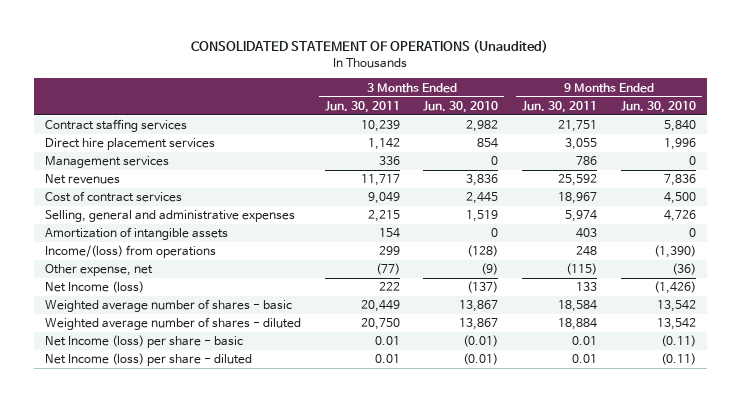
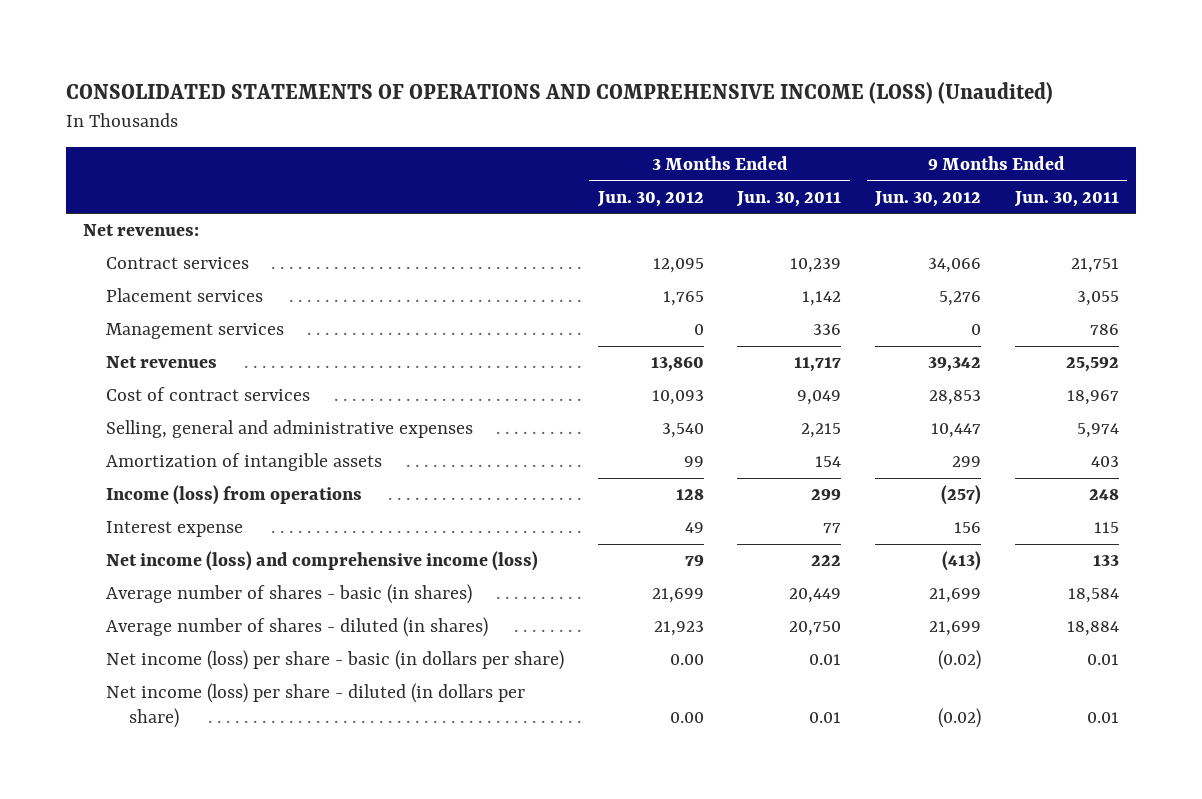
- CONSOLIDATED STATEMENT OF OPERATIONS (Unaudited)
+ CONSOLIDATED STATEMENTS OF OPERATIONS AND COMPREHENSIVE INCOME (LOSS) (Unaudited)
- | 3 Months Ended Jun. 30, 2011 | 3 Months Ended Jun. 30, 2010 | 9 Months Ended Jun. 30, 2011 | 9 Months Ended Jun. 30, 2010
+ | 3 Months Ended Jun. 30, 2012 | 3 Months Ended Jun. 30, 2011 | 9 Months Ended Jun. 30, 2012 | 9 Months Ended Jun. 30, 2011
- Contract staffing services | 10,239 | 2,982 | 21,751 | 5,840
- Direct hire placement services | 1,142 | 854 | 3,055 | 1,996
+ Net revenues:
+ Contract services | 12,095 | 10,239 | 34,066 | 21,751
+ Placement services | 1,765 | 1,142 | 5,276 | 3,055
- Income/(loss) from operations | 299 | (128) | 248 | (1,390)
- Other expense, net | (77) | (9) | (115) | (36)
- Net Income (loss) | 222 | (137) | 133 | (1,426)
- Weighted average number of shares - basic | 20,449 | 13,867 | 18,584 | 13,542
- Weighted average number of shares - diluted | 20,750 | 13,867 | 18,884 | 13,542
- Net Income (loss) per share - basic | 0.01 | (0.01) | 0.01 | (0.11)
- Net Income (loss) per share - diluted | 0.01 | (0.01) | 0.01 | (0.11)
+ Income (loss) from operations | 128 | 299 | (257) | 248
+ Interest expense | 49 | 77 | 156 | 115
+ Net income (loss) and comprehensive income (loss) | 79 | 222 | (413) | 133
+ Average number of shares - basic (in shares) | 21,699 | 20,449 | 21,699 | 18,584
+ Average number of shares - diluted (in shares) | 21,923 | 20,750 | 21,699 | 18,884
+ Net income (loss) per share - basic (in dollars per share) | 0.00 | 0.01 | (0.02) | 0.01
+ Net income (loss) per share - diluted (in dollars per share) | 0.00 | 0.01 | (0.02) | 0.01

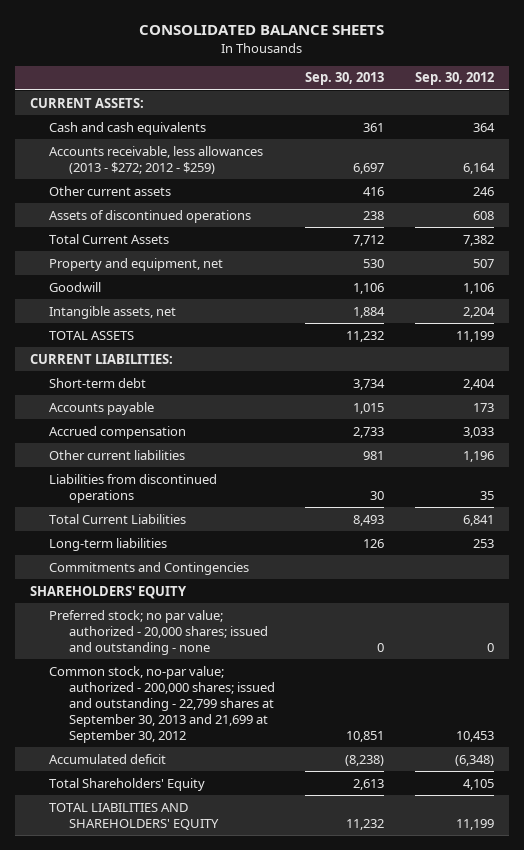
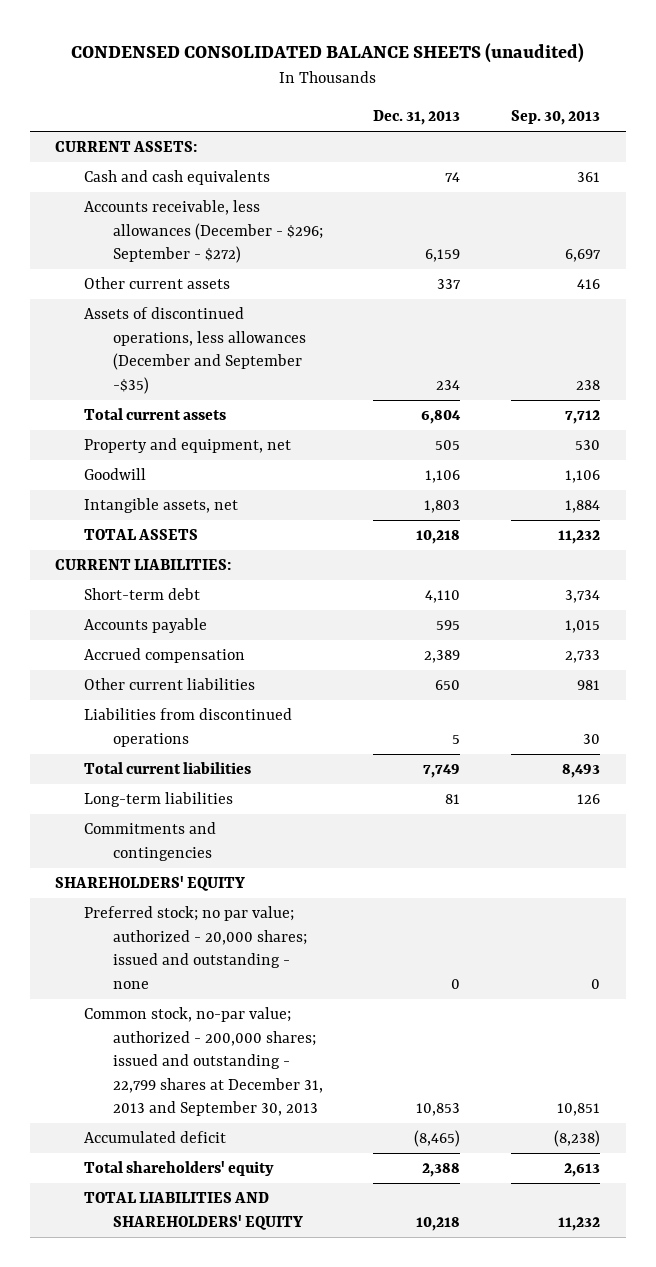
- CONSOLIDATED BALANCE SHEETS
+ CONDENSED CONSOLIDATED BALANCE SHEETS (unaudited)
- | Sep. 30, 2013 | Sep. 30, 2012
+ | Dec. 31, 2013 | Sep. 30, 2013
- Accounts receivable, less allowances (2013 - $272; 2012 - $259) | 6,697 | 6,164
+ Accounts receivable, less allowances (December - $296; September - $272) | 6,159 | 6,697
- Assets of discontinued operations | 238 | 608
- Total Current Assets | 7,712 | 7,382
+ Assets of discontinued operations, less allowances (December and September -$35) | 234 | 238
+ Total current assets | 6,804 | 7,712
- Total Current Liabilities | 8,493 | 6,841
+ Total current liabilities | 7,749 | 8,493
- Commitments and Contingencies
+ Commitments and contingencies
- Common stock, no-par value; authorized - 200,000 shares; issued and outstanding - 22,799 shares at September 30, 2013 and 21,699 at September 30, 2012 | 10,851 | 10,453
+ Common stock, no-par value; authorized - 200,000 shares; issued and outstanding - 22,799 shares at December 31, 2013 and September 30, 2013 | 10,853 | 10,851
- Total Shareholders' Equity | 2,613 | 4,105
+ Total shareholders' equity | 2,388 | 2,613

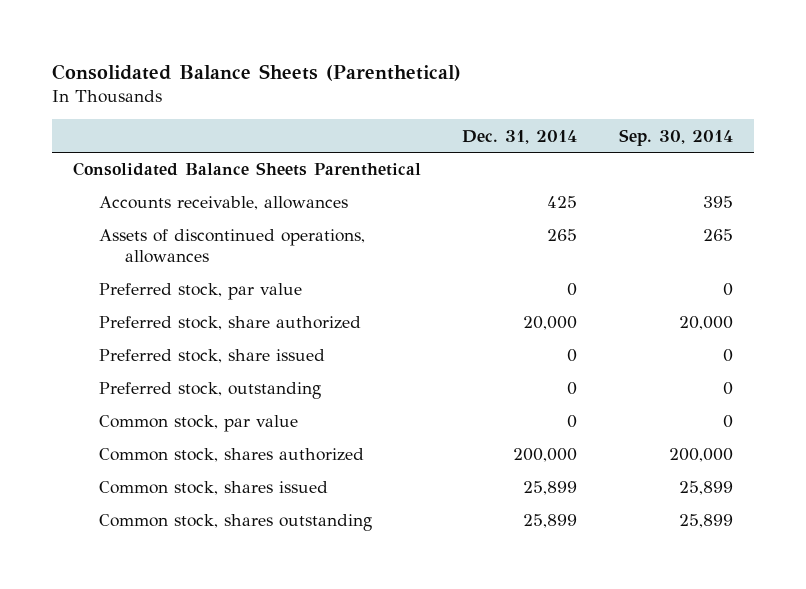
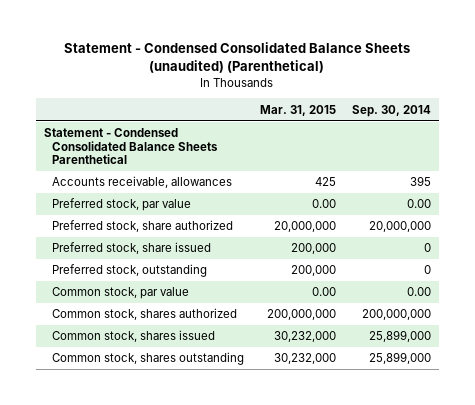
- Consolidated Balance Sheets (Parenthetical)
+ Statement - Condensed Consolidated Balance Sheets (unaudited) (Parenthetical)
- | Dec. 31, 2014 | Sep. 30, 2014
+ | Mar. 31, 2015 | Sep. 30, 2014
- Consolidated Balance Sheets Parenthetical
+ Statement - Condensed Consolidated Balance Sheets Parenthetical
- Assets of discontinued operations, allowances | 265 | 265
- Preferred stock, par value | 0 | 0
- Preferred stock, share authorized | 20,000 | 20,000
+ Preferred stock, par value | 0.00 | 0.00
+ Preferred stock, share authorized | 20,000,000 | 20,000,000
- Common stock, par value | 0 | 0
- Common stock, shares authorized | 200,000 | 200,000
- Common stock, shares issued | 25,899 | 25,899
- Common stock, shares outstanding | 25,899 | 25,899
+ Common stock, par value | 0.00 | 0.00
+ Common stock, shares authorized | 200,000,000 | 200,000,000
+ Common stock, shares issued | 30,232,000 | 25,899,000
+ Common stock, shares outstanding | 30,232,000 | 25,899,000

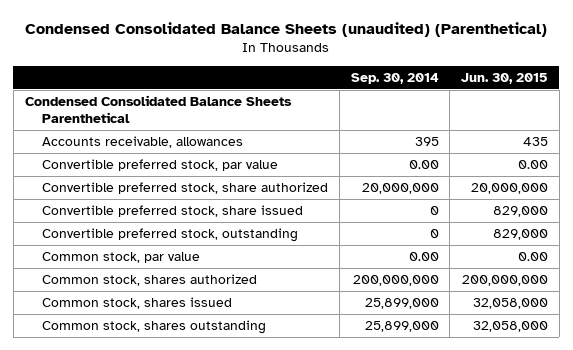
- Statement - Condensed Consolidated Balance Sheets (unaudited) (Parenthetical)
+ Condensed Consolidated Balance Sheets (unaudited) (Parenthetical)
- | Mar. 31, 2015 | Sep. 30, 2014
+ | Sep. 30, 2014 | Jun. 30, 2015
- Statement - Condensed Consolidated Balance Sheets Parenthetical
+ Condensed Consolidated Balance Sheets Parenthetical
- Preferred stock, par value | 0.00 | 0.00
- Preferred stock, share authorized | 20,000,000 | 20,000,000
- Preferred stock, share issued | 200,000 | 0
- Preferred stock, outstanding | 200,000 | 0
+ Convertible preferred stock, par value | 0.00 | 0.00
+ Convertible preferred stock, share authorized | 20,000,000 | 20,000,000
+ Convertible preferred stock, share issued | 0 | 829,000
+ Convertible preferred stock, outstanding | 0 | 829,000

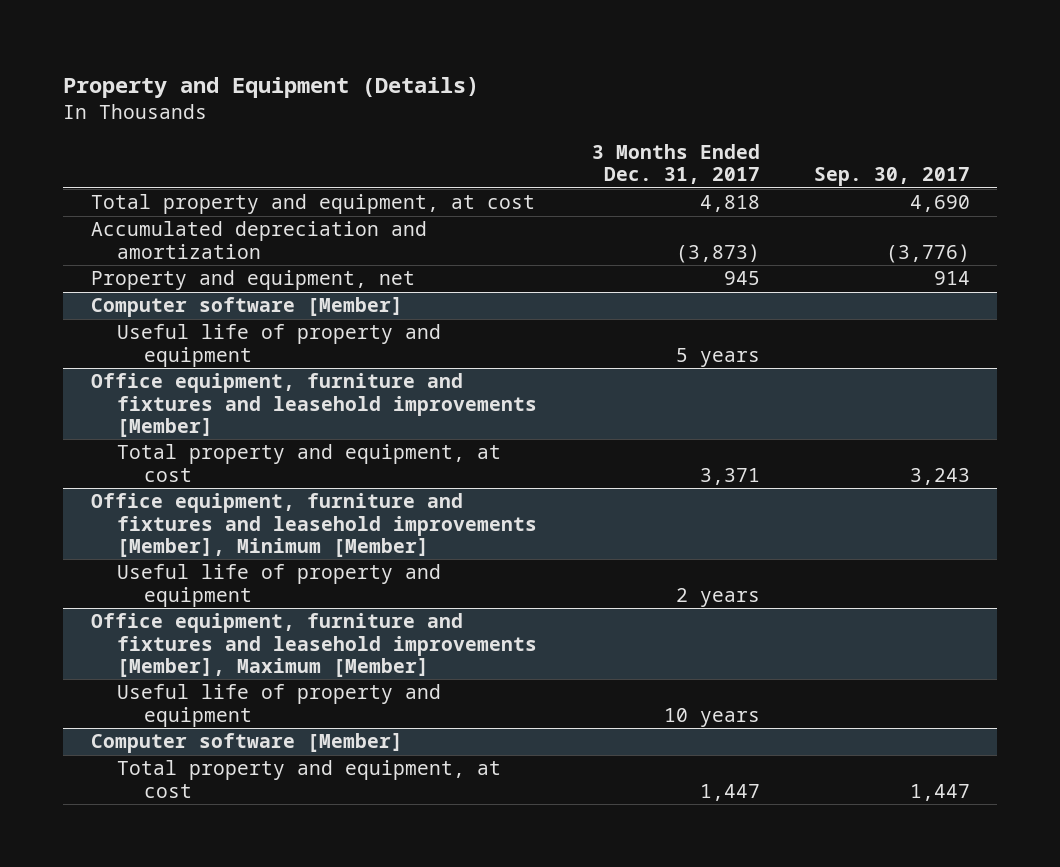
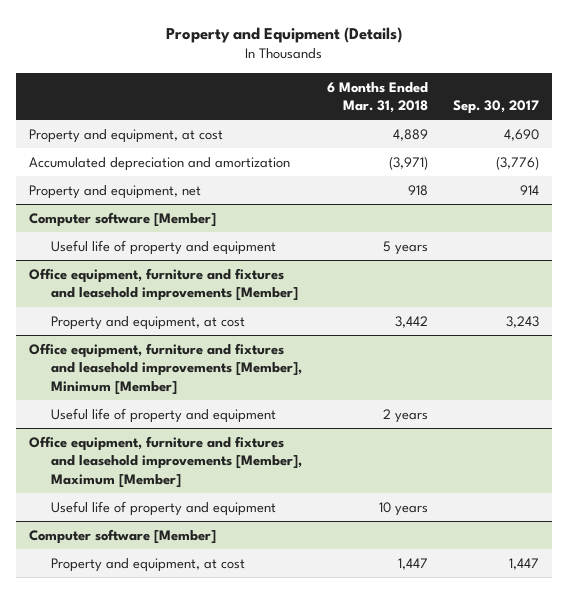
- | 3 Months Ended Dec. 31, 2017 | Sep. 30, 2017
+ | 6 Months Ended Mar. 31, 2018 | Sep. 30, 2017
- Total property and equipment, at cost | 4,818 | 4,690
+ Property and equipment, at cost | 4,889 | 4,690
@ Office equipment, furniture and fixtures and leasehold improvements [Member]
- Total property and equipment, at cost | 3,371 | 3,243
+ Property and equipment, at cost | 3,442 | 3,243
@ Computer software [Member]
- Total property and equipment, at cost | 1,447 | 1,447
+ Property and equipment, at cost | 1,447 | 1,447

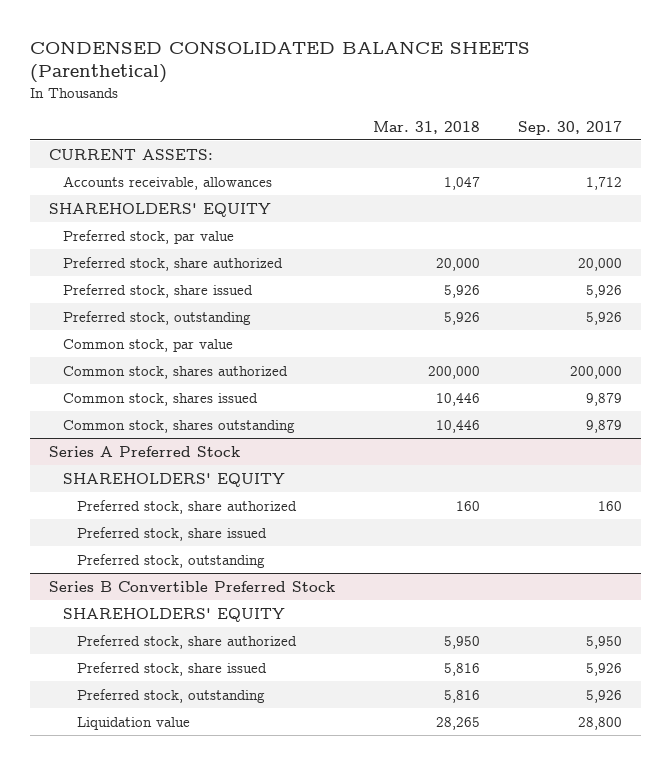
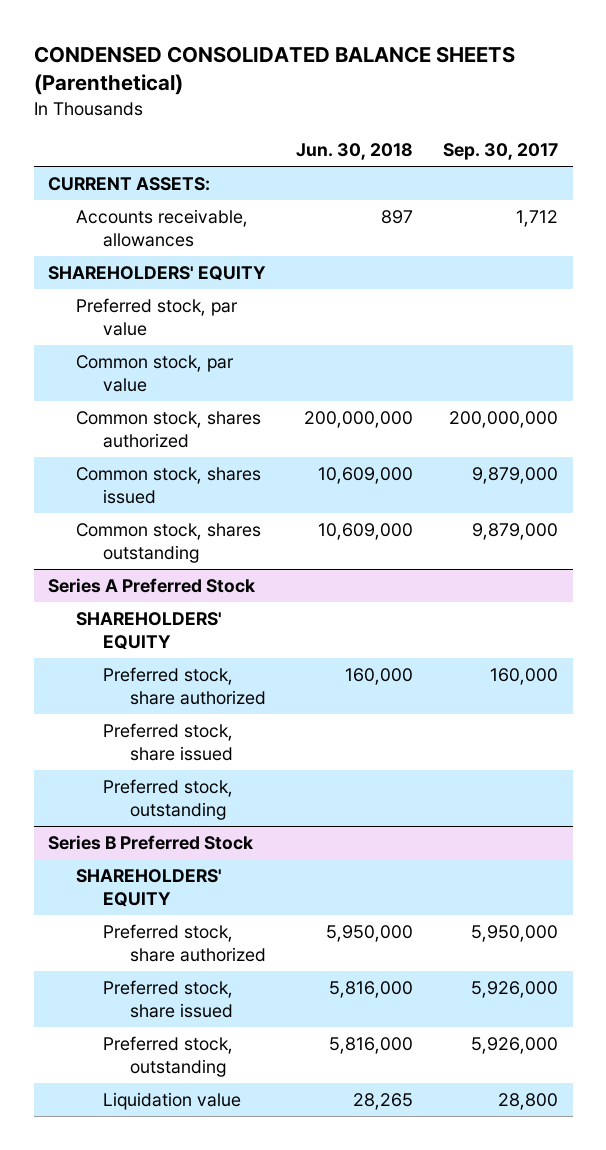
- | Mar. 31, 2018 | Sep. 30, 2017
+ | Jun. 30, 2018 | Sep. 30, 2017
- Preferred stock, share authorized | 20,000 | 20,000
- Preferred stock, share issued | 5,926 | 5,926
- Preferred stock, outstanding | 5,926 | 5,926
- Common stock, shares authorized | 200,000 | 200,000
- Common stock, shares issued | 10,446 | 9,879
- Common stock, shares outstanding | 10,446 | 9,879
+ Common stock, shares authorized | 200,000,000 | 200,000,000
+ Common stock, shares issued | 10,609,000 | 9,879,000
+ Common stock, shares outstanding | 10,609,000 | 9,879,000
@ Series A Preferred Stock
- Preferred stock, share authorized | 160 | 160
+ Preferred stock, share authorized | 160,000 | 160,000
- Series B Convertible Preferred Stock
+ Series B Preferred Stock
- Preferred stock, share authorized | 5,950 | 5,950
- Preferred stock, share issued | 5,816 | 5,926
- Preferred stock, outstanding | 5,816 | 5,926
+ Preferred stock, share authorized | 5,950,000 | 5,950,000
+ Preferred stock, share issued | 5,816,000 | 5,926,000
+ Preferred stock, outstanding | 5,816,000 | 5,926,000

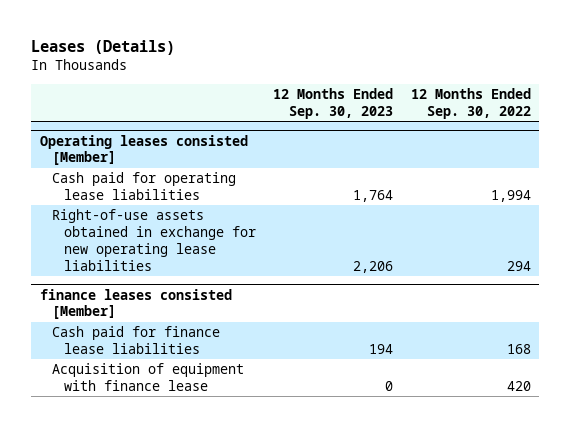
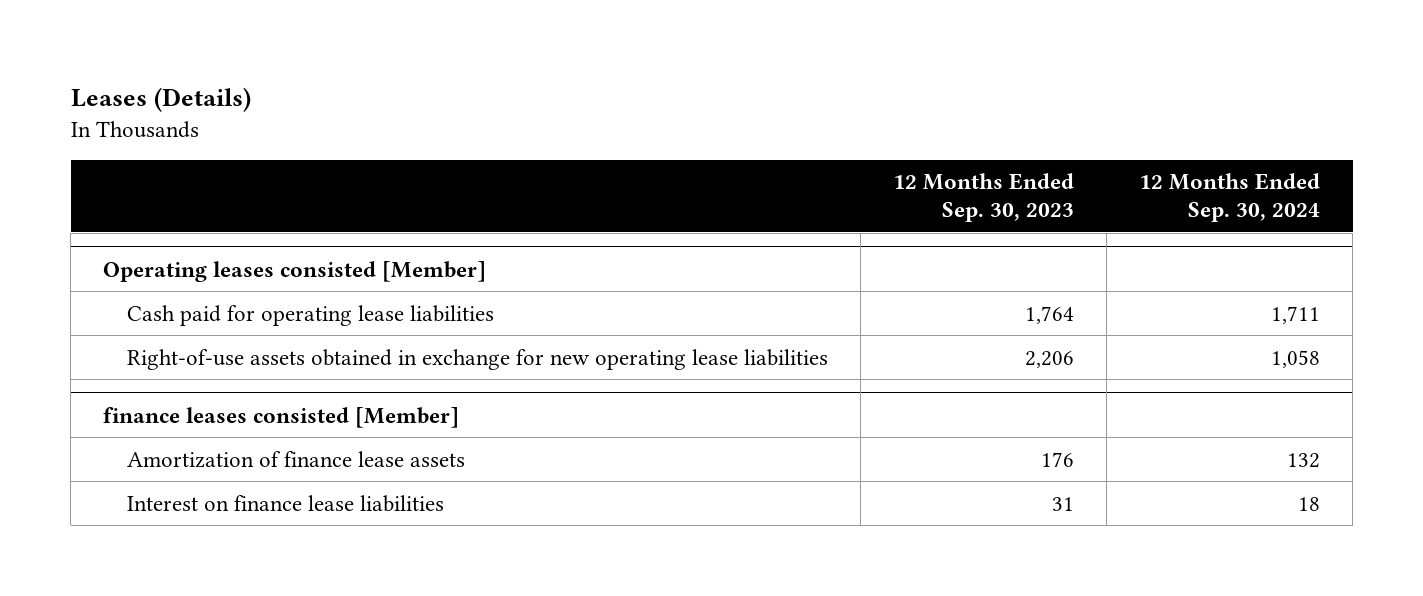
- | 12 Months Ended Sep. 30, 2023 | 12 Months Ended Sep. 30, 2022
+ | 12 Months Ended Sep. 30, 2023 | 12 Months Ended Sep. 30, 2024
@ finance leases consisted [Member]
- Cash paid for finance lease liabilities | 194 | 168
- Acquisition of equipment with finance lease | 0 | 420
+ Amortization of finance lease assets | 176 | 132
+ Interest on finance lease liabilities | 31 | 18

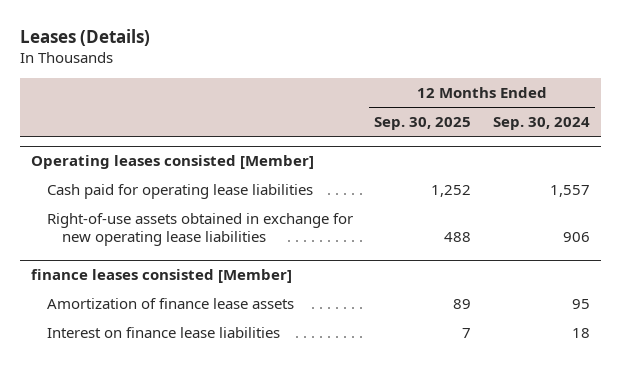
- | 12 Months Ended Sep. 30, 2023 | 12 Months Ended Sep. 30, 2024
+ | 12 Months Ended Sep. 30, 2025 | 12 Months Ended Sep. 30, 2024
@ Operating leases consisted [Member]
- Cash paid for operating lease liabilities | 1,764 | 1,711
- Right-of-use assets obtained in exchange for new operating lease liabilities | 2,206 | 1,058
+ Cash paid for operating lease liabilities | 1,252 | 1,557
+ Right-of-use assets obtained in exchange for new operating lease liabilities | 488 | 906
@ finance leases consisted [Member]
- Amortization of finance lease assets | 176 | 132
+ Amortization of finance lease assets | 89 | 95

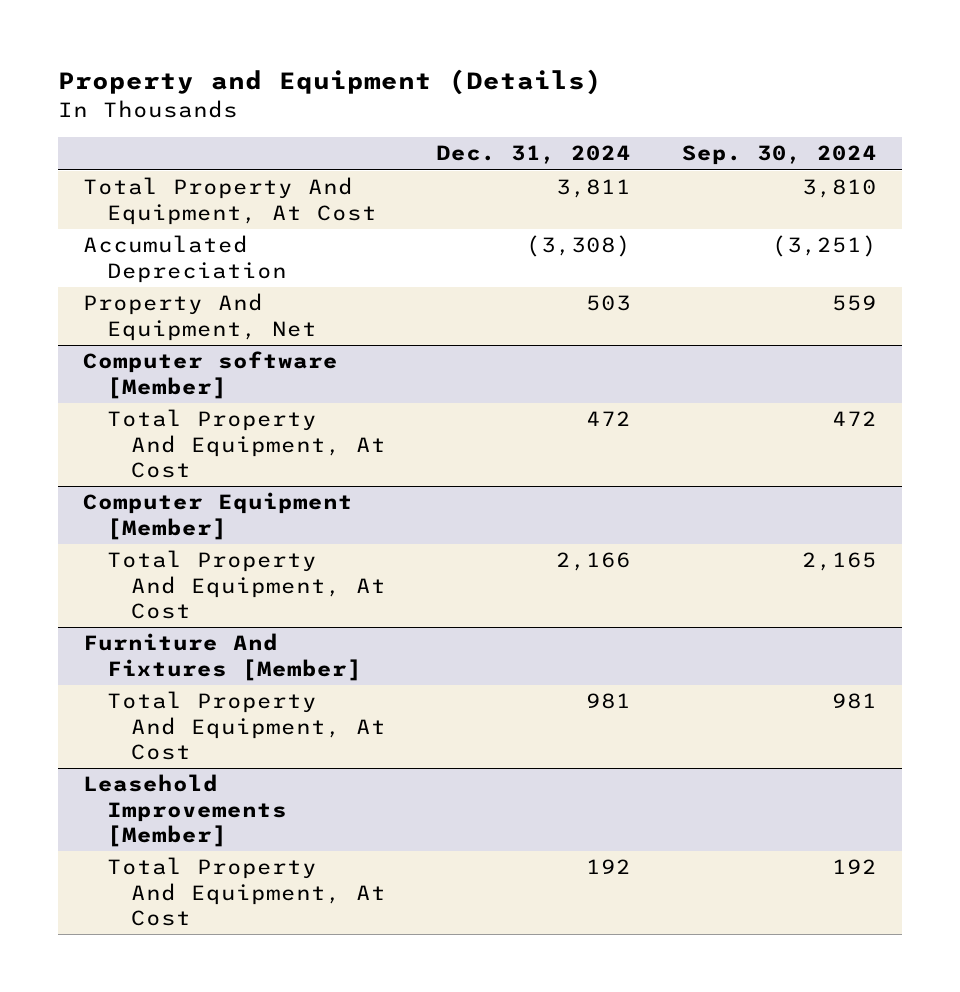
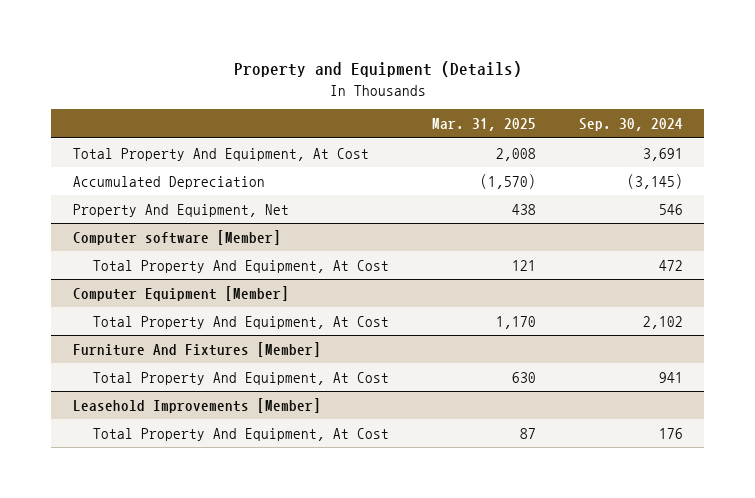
- | Dec. 31, 2024 | Sep. 30, 2024
+ | Mar. 31, 2025 | Sep. 30, 2024
- Total Property And Equipment, At Cost | 3,811 | 3,810
- Accumulated Depreciation | (3,308) | (3,251)
- Property And Equipment, Net | 503 | 559
+ Total Property And Equipment, At Cost | 2,008 | 3,691
+ Accumulated Depreciation | (1,570) | (3,145)
+ Property And Equipment, Net | 438 | 546
@ Computer Equipment [Member]
- Total Property And Equipment, At Cost | 2,166 | 2,165
+ Total Property And Equipment, At Cost | 1,170 | 2,102
@ Furniture And Fixtures [Member]
- Total Property And Equipment, At Cost | 981 | 981
+ Total Property And Equipment, At Cost | 630 | 941
@ Leasehold Improvements [Member]
- Total Property And Equipment, At Cost | 192 | 192
+ Total Property And Equipment, At Cost | 87 | 176

